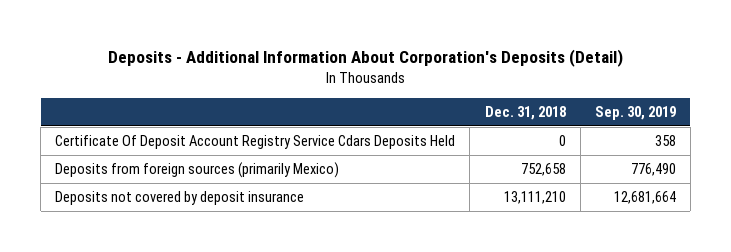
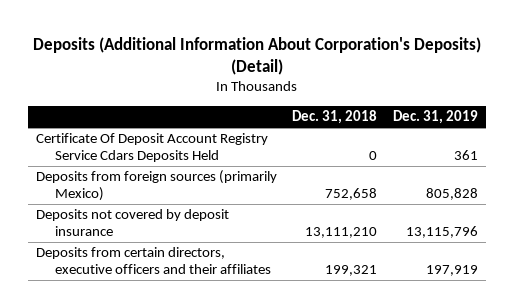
- Deposits - Additional Information About Corporation's Deposits (Detail)
+ Deposits (Additional Information About Corporation's Deposits) (Detail)
- | Dec. 31, 2018 | Sep. 30, 2019
+ | Dec. 31, 2018 | Dec. 31, 2019
+ Deposits from certain directors, executive officers and their affiliates | 199,321 | 197,919

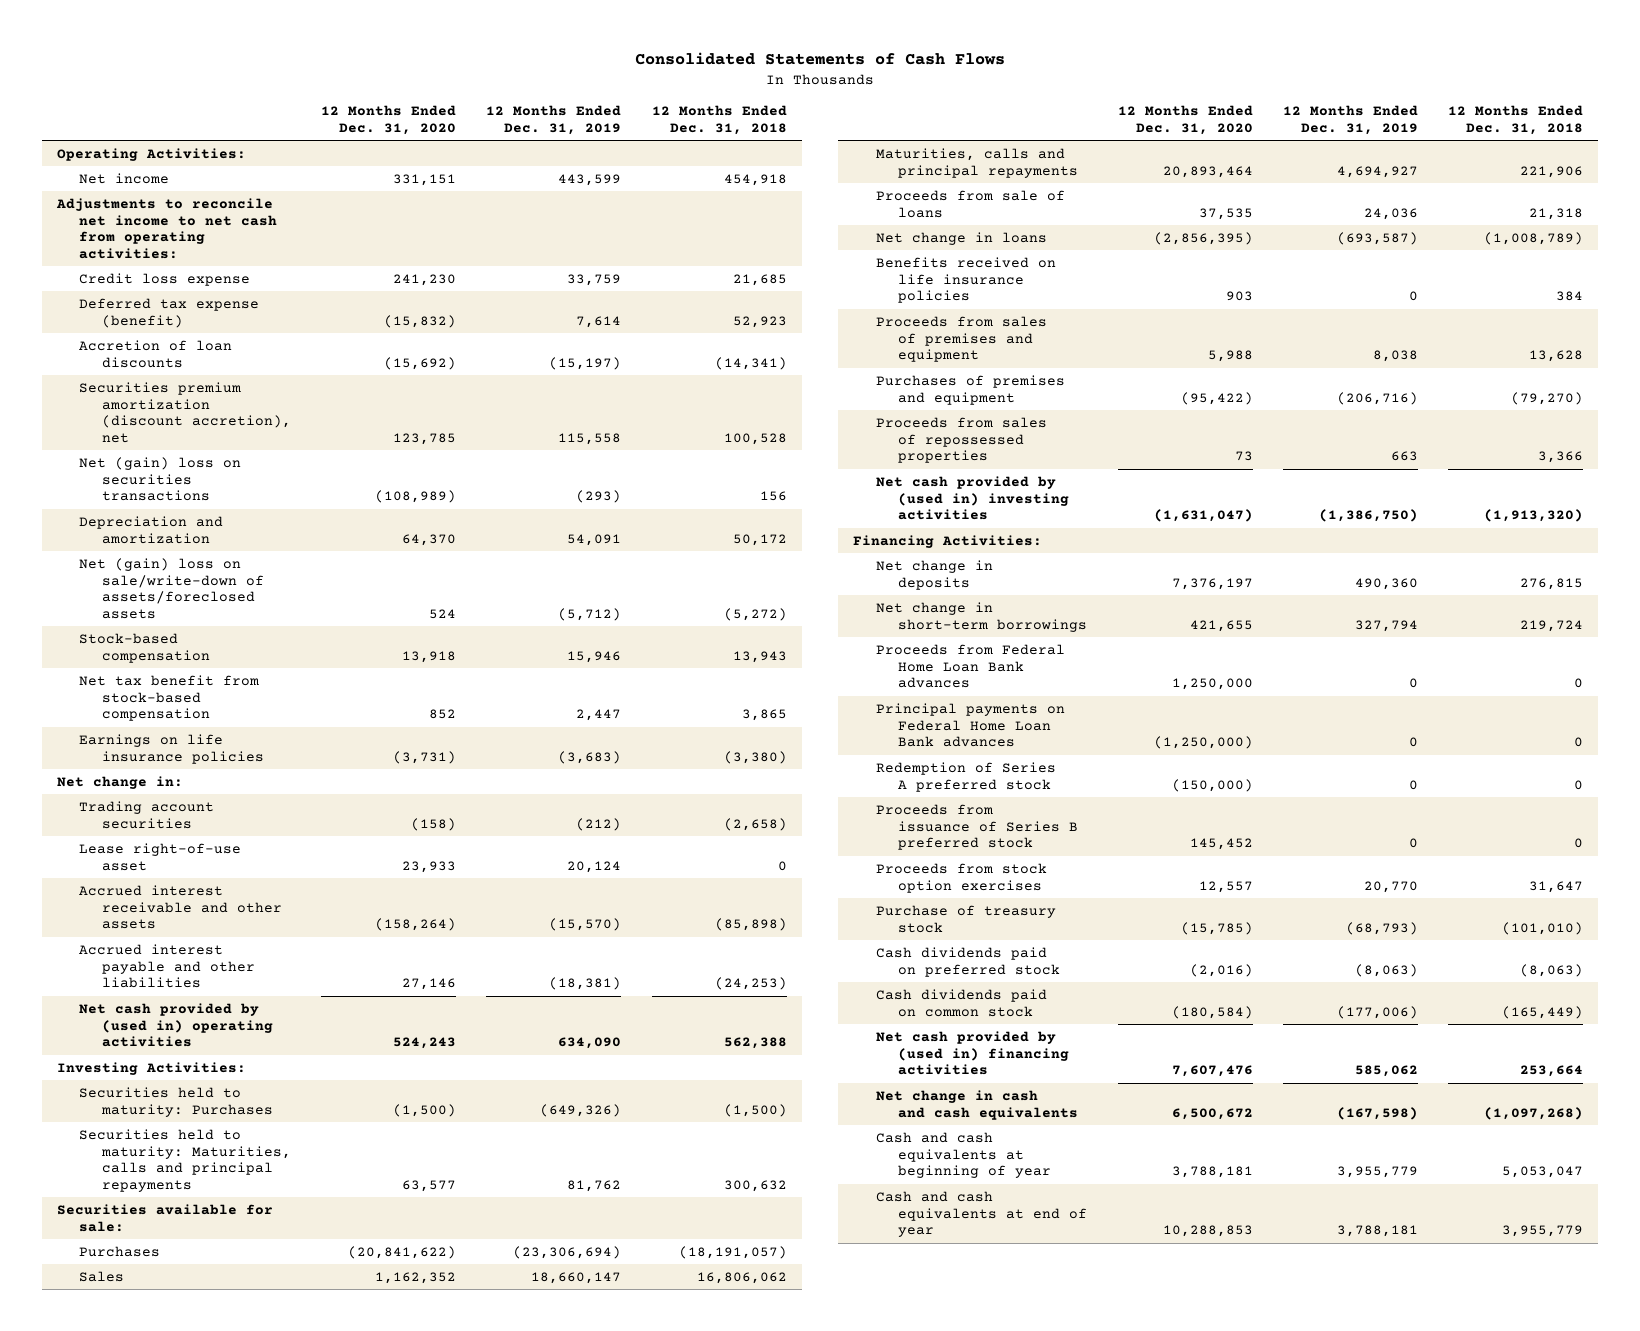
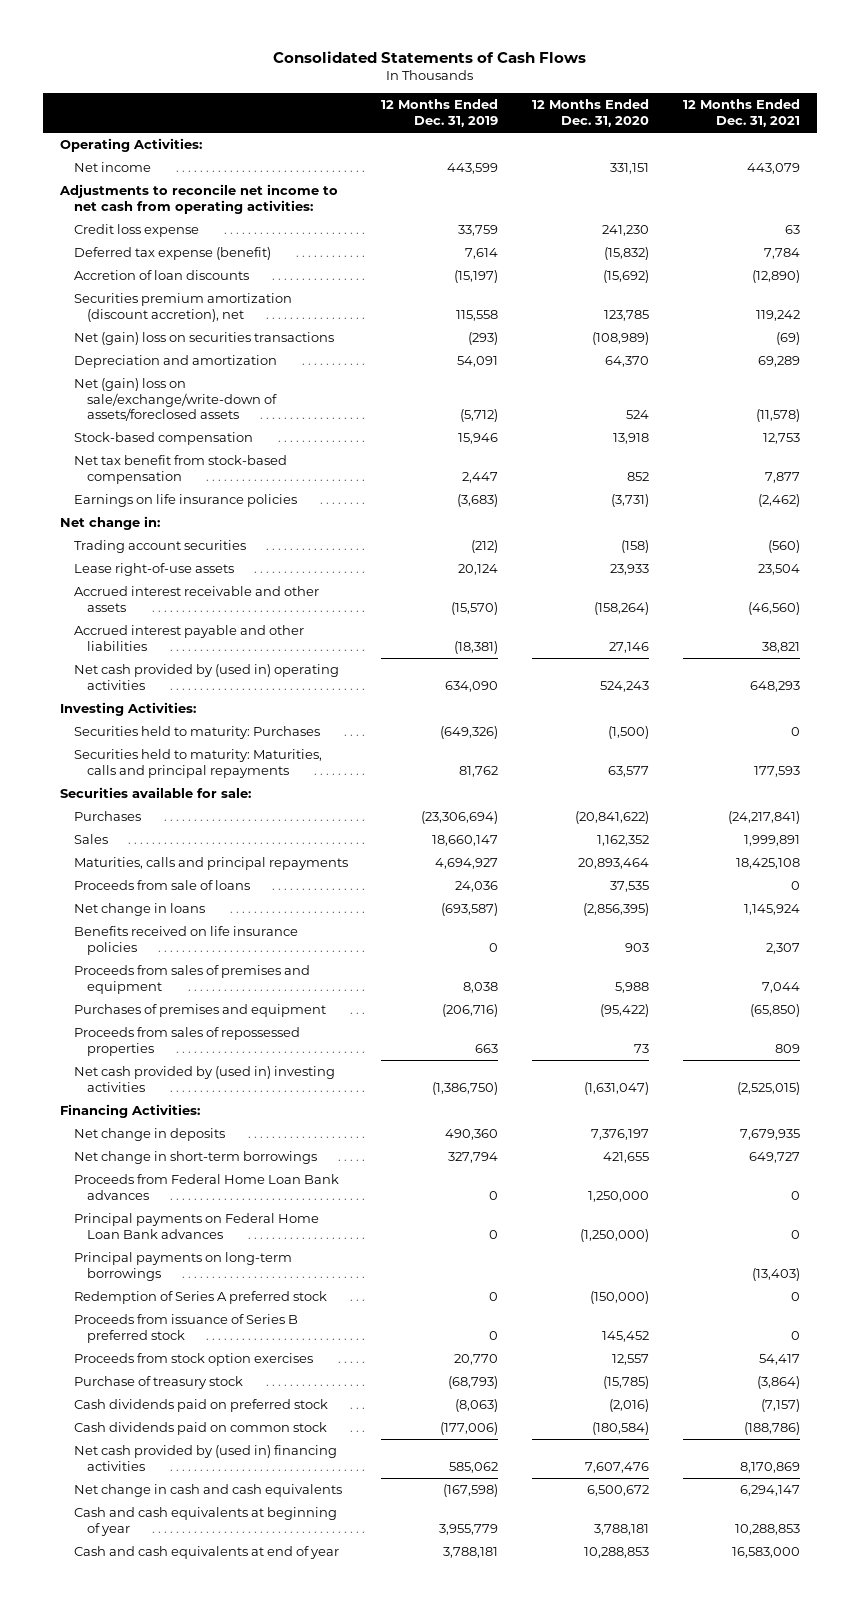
- | 12 Months Ended Dec. 31, 2020 | 12 Months Ended Dec. 31, 2019 | 12 Months Ended Dec. 31, 2018
+ | 12 Months Ended Dec. 31, 2019 | 12 Months Ended Dec. 31, 2020 | 12 Months Ended Dec. 31, 2021
- Net (gain) loss on sale/write-down of assets/foreclosed assets | 524 | (5,712) | (5,272)
+ Net (gain) loss on sale/exchange/write-down of assets/foreclosed assets | (5,712) | 524 | (11,578)
- Lease right-of-use asset | 23,933 | 20,124 | 0
+ Lease right-of-use assets | 20,124 | 23,933 | 23,504
+ Principal payments on long-term borrowings | | | (13,403)

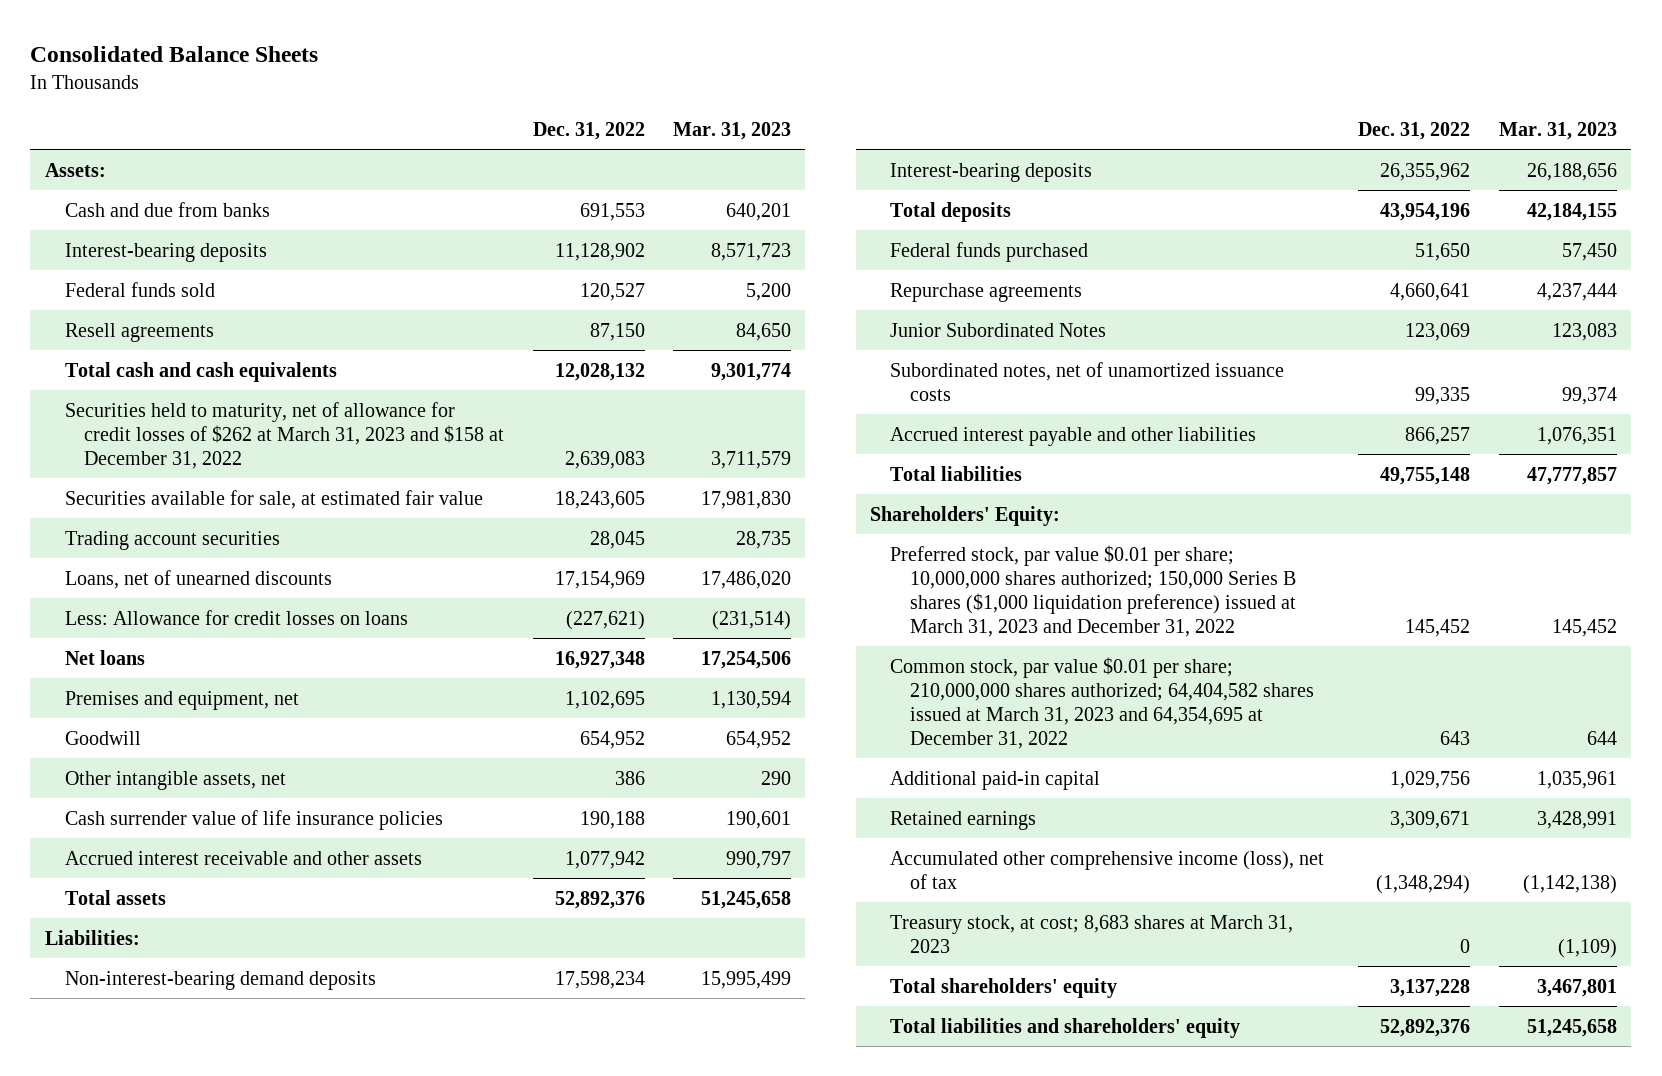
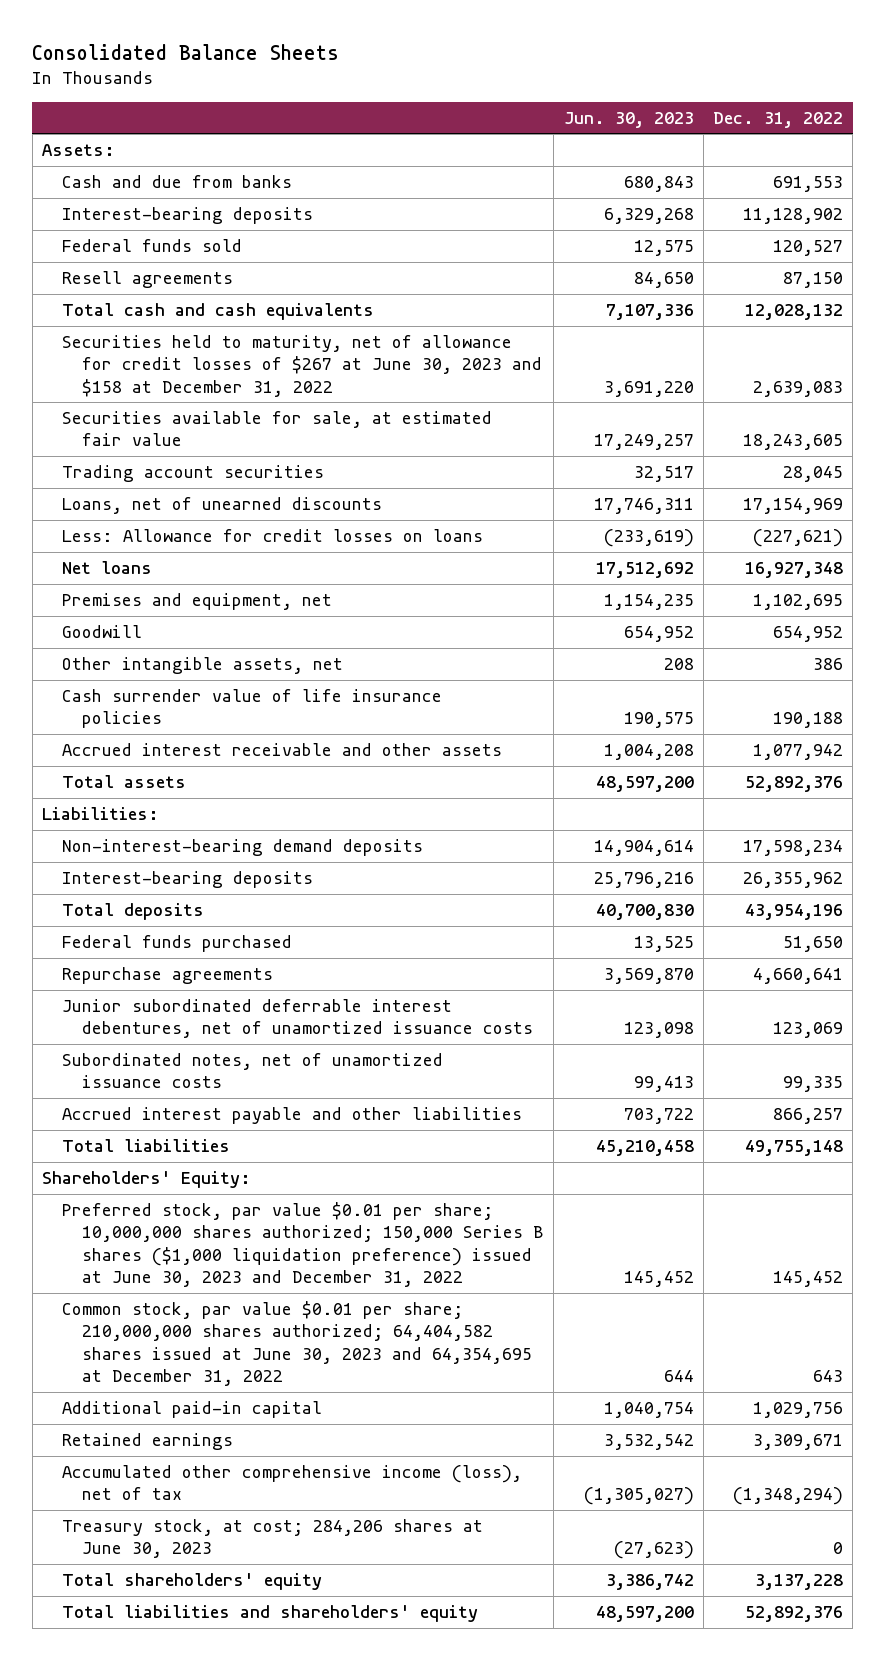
- | Dec. 31, 2022 | Mar. 31, 2023
+ | Jun. 30, 2023 | Dec. 31, 2022
- Securities held to maturity, net of allowance for credit losses of $262 at March 31, 2023 and $158 at December 31, 2022 | 2,639,083 | 3,711,579
+ Securities held to maturity, net of allowance for credit losses of $267 at June 30, 2023 and $158 at December 31, 2022 | 3,691,220 | 2,639,083
- Junior Subordinated Notes | 123,069 | 123,083
+ Junior subordinated deferrable interest debentures, net of unamortized issuance costs | 123,098 | 123,069
- Preferred stock, par value $0.01 per share; 10,000,000 shares authorized; 150,000 Series B shares ($1,000 liquidation preference) issued at March 31, 2023 and December 31, 2022 | 145,452 | 145,452
- Common stock, par value $0.01 per share; 210,000,000 shares authorized; 64,404,582 shares issued at March 31, 2023 and 64,354,695 at December 31, 2022 | 643 | 644
+ Preferred stock, par value $0.01 per share; 10,000,000 shares authorized; 150,000 Series B shares ($1,000 liquidation preference) issued at June 30, 2023 and December 31, 2022 | 145,452 | 145,452
+ Common stock, par value $0.01 per share; 210,000,000 shares authorized; 64,404,582 shares issued at June 30, 2023 and 64,354,695 at December 31, 2022 | 644 | 643
- Treasury stock, at cost; 8,683 shares at March 31, 2023 | 0 | (1,109)
+ Treasury stock, at cost; 284,206 shares at June 30, 2023 | (27,623) | 0

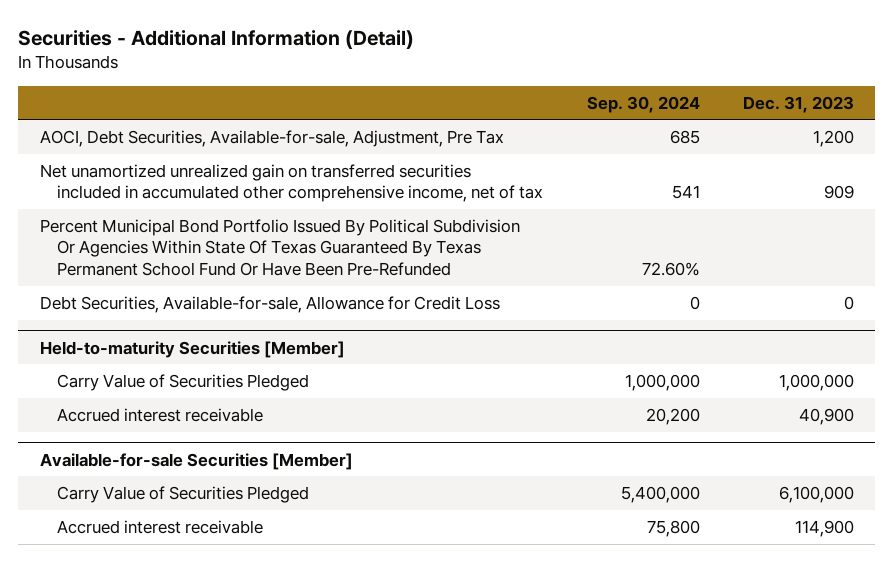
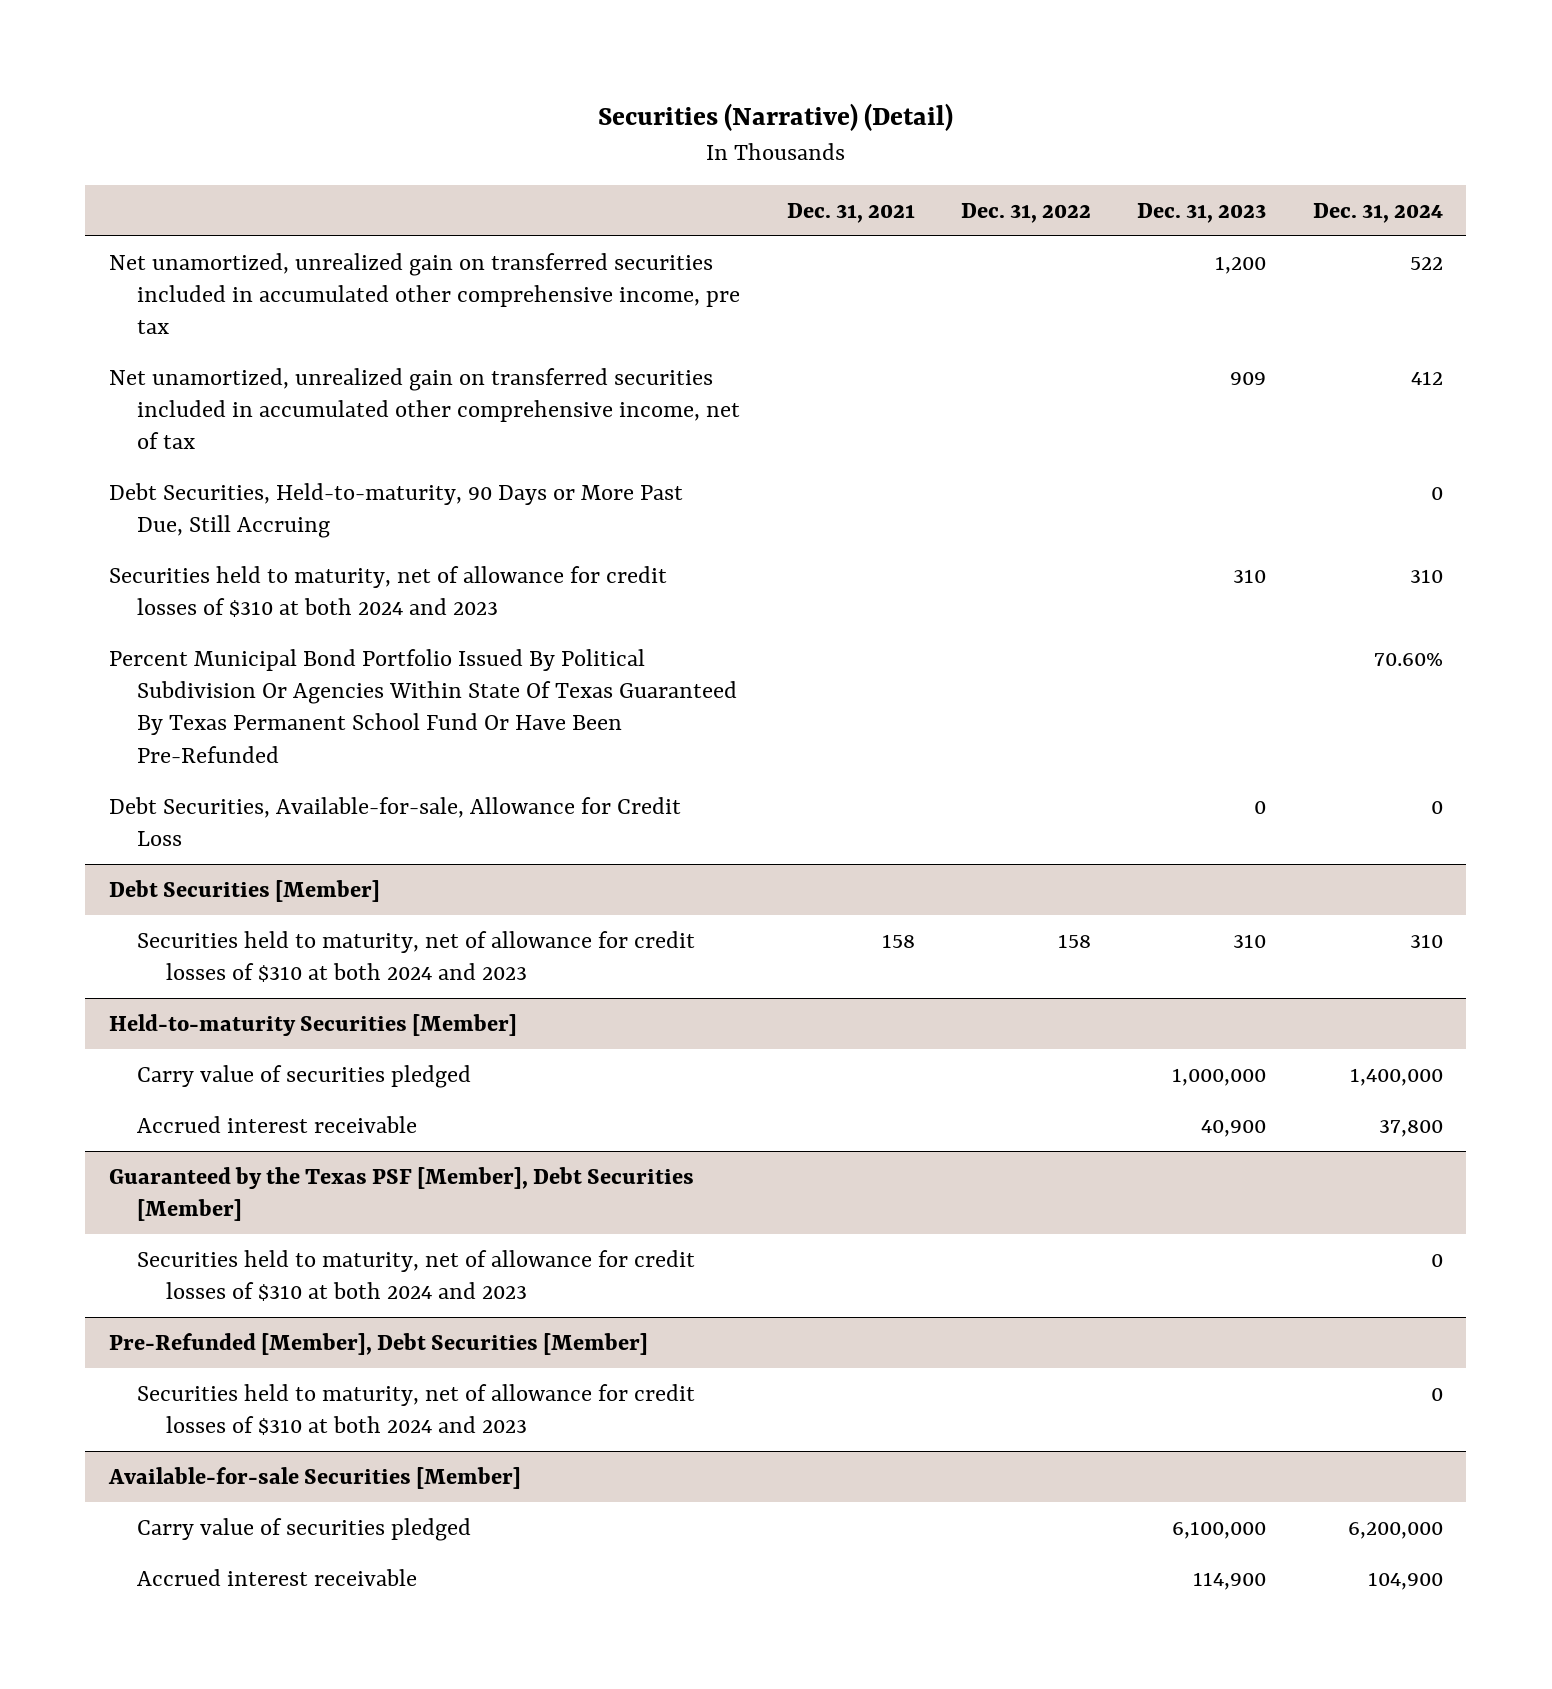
- Securities - Additional Information (Detail)
+ Securities (Narrative) (Detail)
- | Sep. 30, 2024 | Dec. 31, 2023
+ | Dec. 31, 2021 | Dec. 31, 2022 | Dec. 31, 2023 | Dec. 31, 2024
- AOCI, Debt Securities, Available-for-sale, Adjustment, Pre Tax | 685 | 1,200
- Net unamortized unrealized gain on transferred securities included in accumulated other comprehensive income, net of tax | 541 | 909
+ Net unamortized, unrealized gain on transferred securities included in accumulated other comprehensive income, pre tax | | | 1,200 | 522
+ Net unamortized, unrealized gain on transferred securities included in accumulated other comprehensive income, net of tax | | | 909 | 412
+ Debt Securities, Held-to-maturity, 90 Days or More Past Due, Still Accruing | | | | 0
+ Securities held to maturity, net of allowance for credit losses of $310 at both 2024 and 2023 | | | 310 | 310
+ Debt Securities [Member]
+ Securities held to maturity, net of allowance for credit losses of $310 at both 2024 and 2023 | 158 | 158 | 310 | 310
@ Held-to-maturity Securities [Member]
- Carry Value of Securities Pledged | 1,000,000 | 1,000,000
+ Carry value of securities pledged | | | 1,000,000 | 1,400,000
+ Guaranteed by the Texas PSF [Member], Debt Securities [Member]
+ Securities held to maturity, net of allowance for credit losses of $310 at both 2024 and 2023 | | | | 0
+ Pre-Refunded [Member], Debt Securities [Member]
+ Securities held to maturity, net of allowance for credit losses of $310 at both 2024 and 2023 | | | | 0
@ Available-for-sale Securities [Member]
- Carry Value of Securities Pledged | 5,400,000 | 6,100,000
+ Carry value of securities pledged | | | 6,100,000 | 6,200,000

